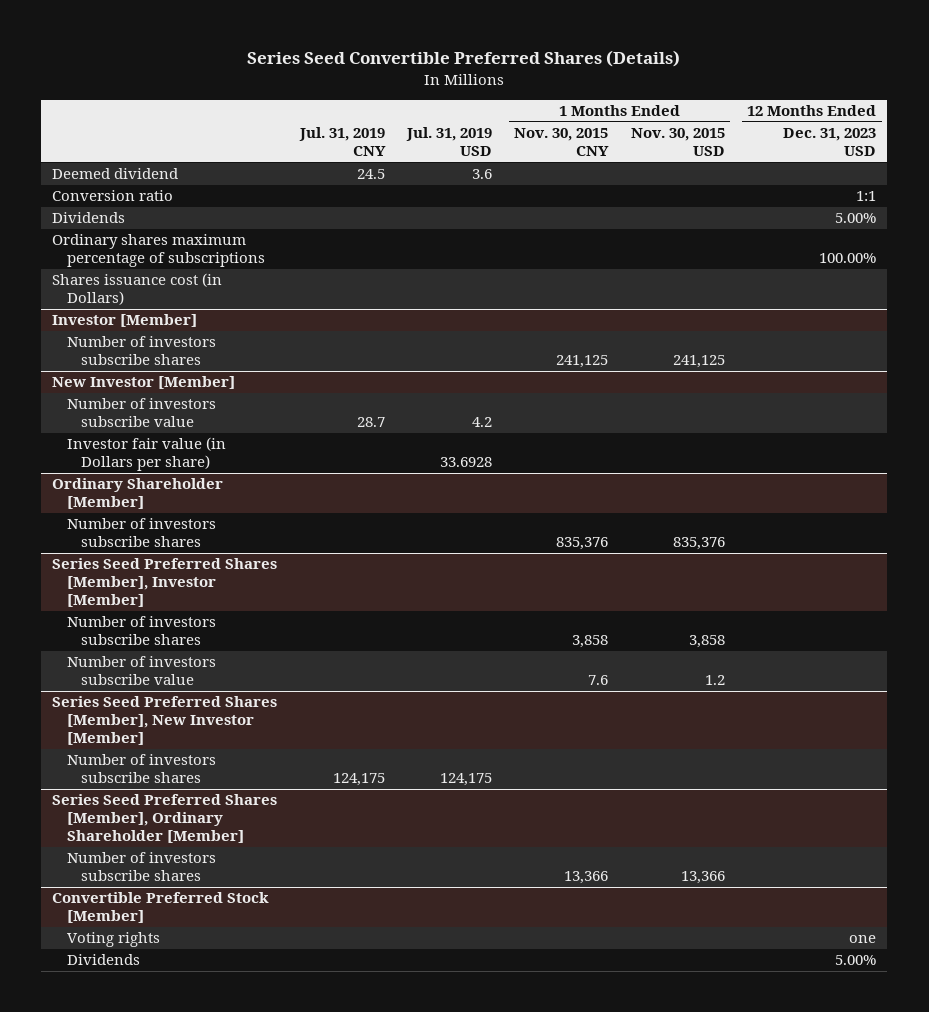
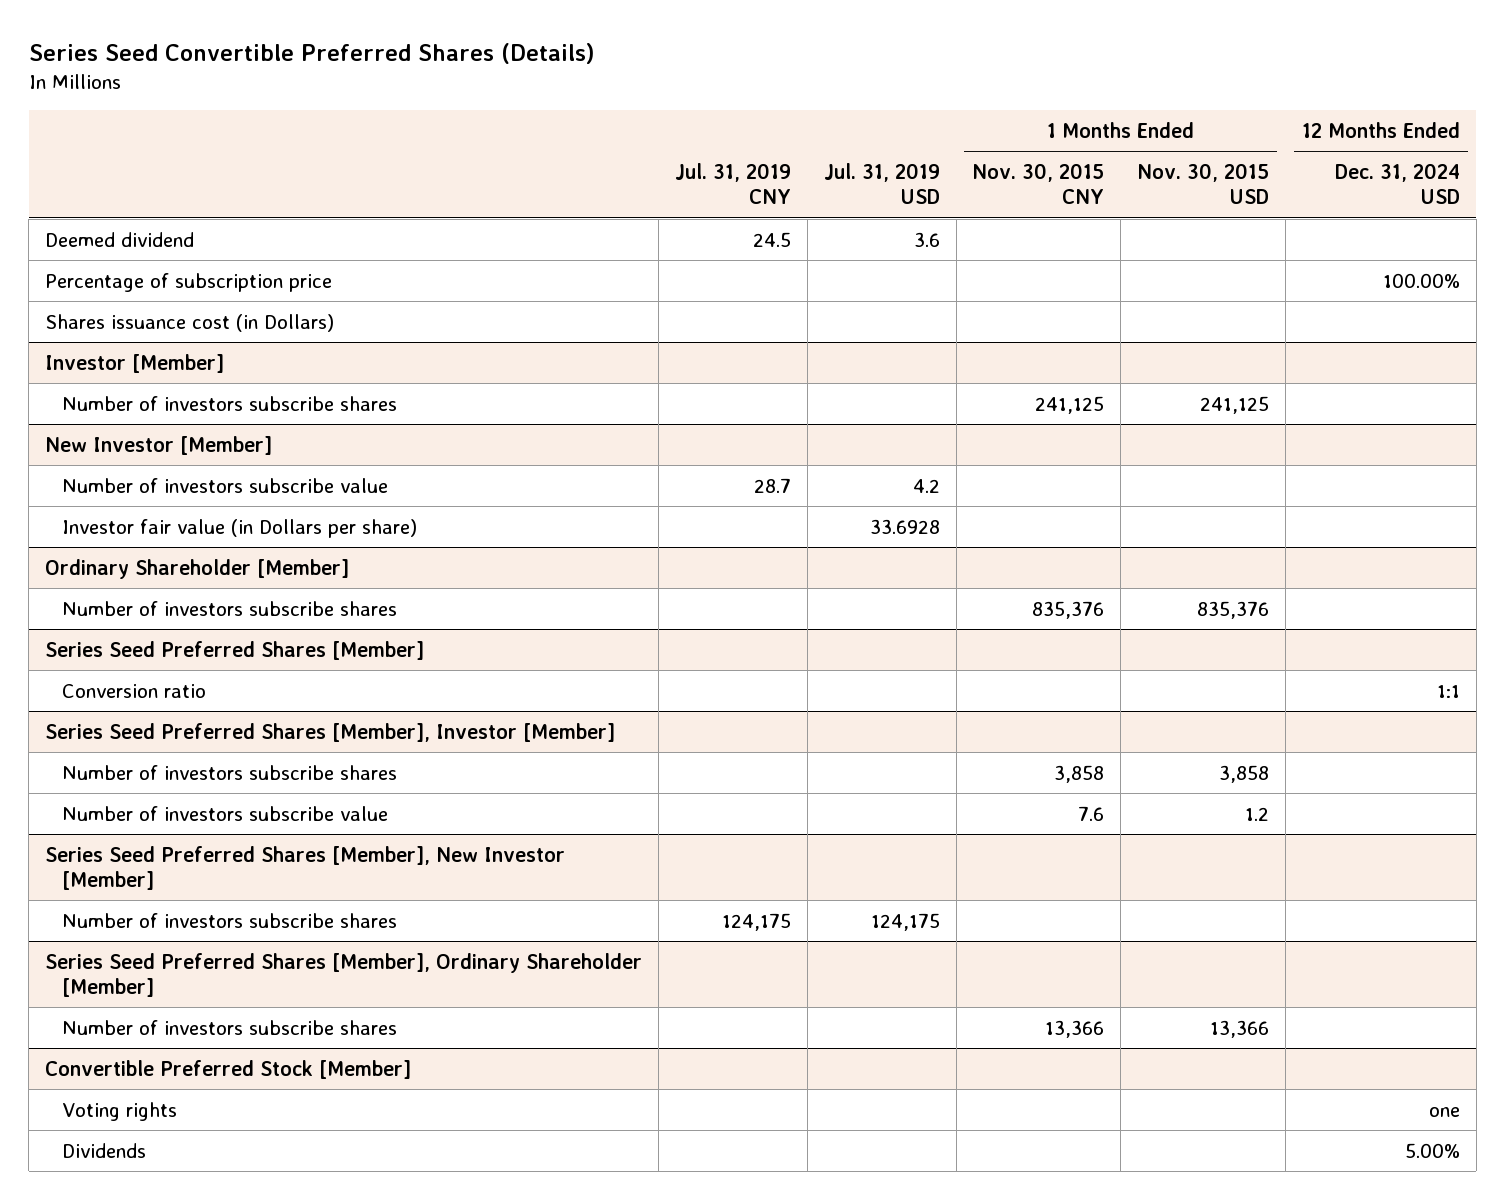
- | Jul. 31, 2019 CNY | Jul. 31, 2019 USD | 1 Months Ended Nov. 30, 2015 CNY | 1 Months Ended Nov. 30, 2015 USD | 12 Months Ended Dec. 31, 2023 USD
+ | Jul. 31, 2019 CNY | Jul. 31, 2019 USD | 1 Months Ended Nov. 30, 2015 CNY | 1 Months Ended Nov. 30, 2015 USD | 12 Months Ended Dec. 31, 2024 USD
- Conversion ratio | | | | | 1:1
- Dividends | | | | | 5.00%
- Ordinary shares maximum percentage of subscriptions | | | | | 100.00%
+ Percentage of subscription price | | | | | 100.00%
+ Series Seed Preferred Shares [Member]
+ Conversion ratio | | | | | 1:1

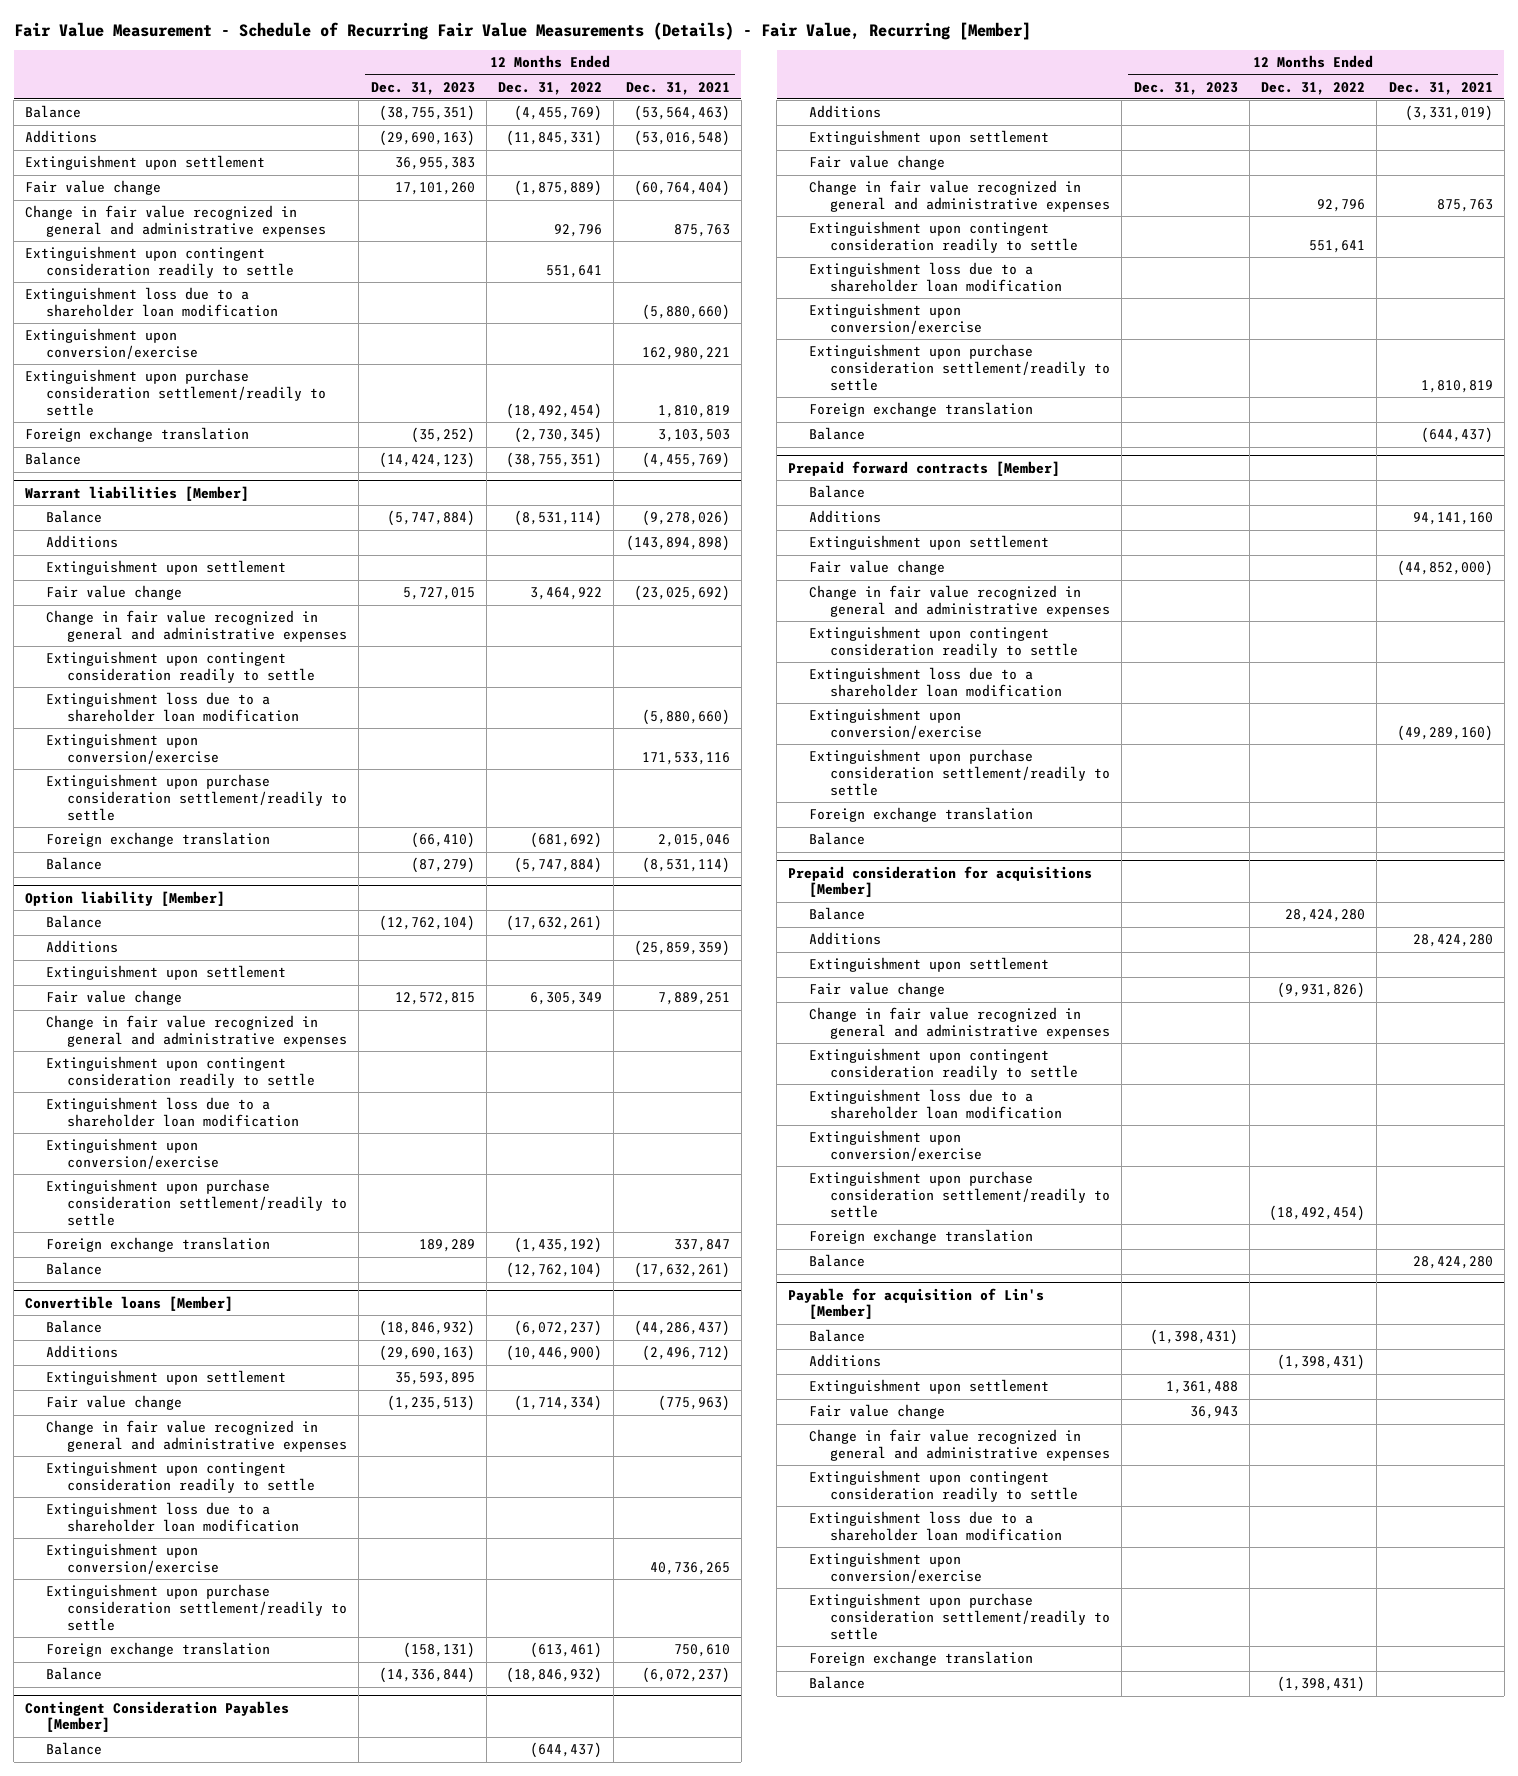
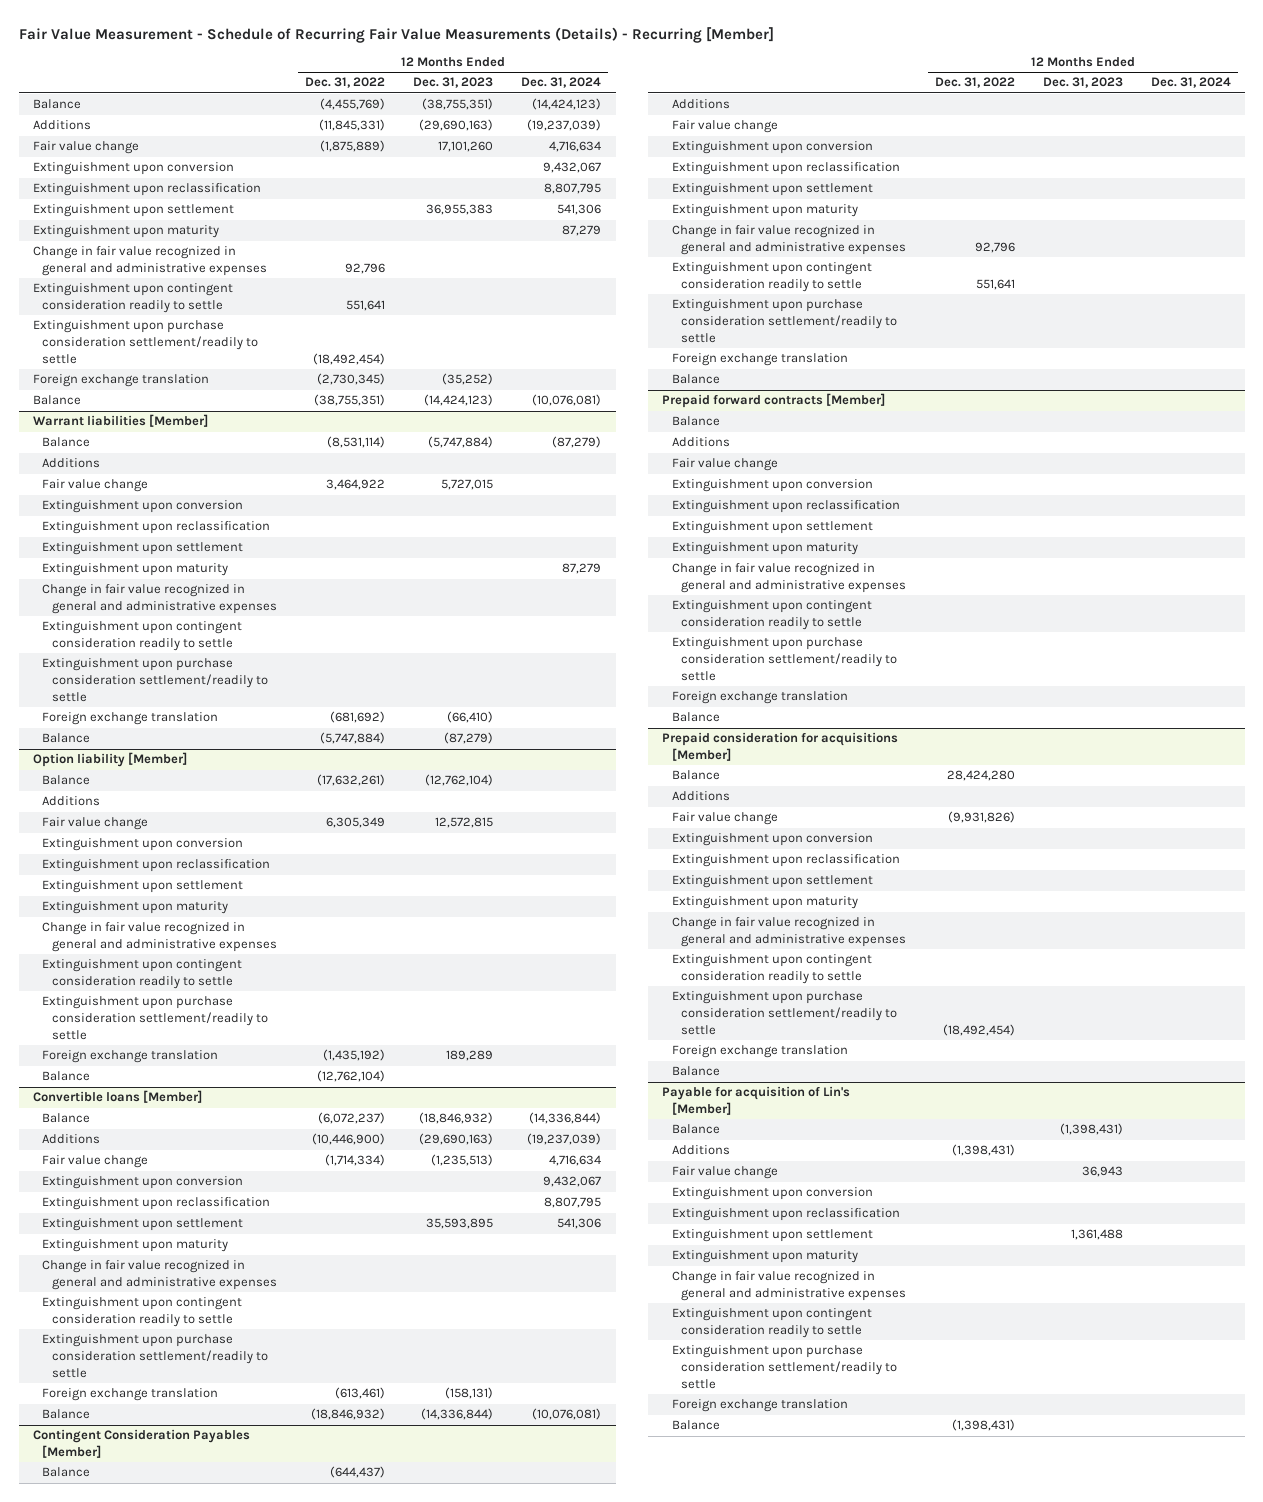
- Fair Value Measurement - Schedule of Recurring Fair Value Measurements (Details) - Fair Value, Recurring [Member]
+ Fair Value Measurement - Schedule of Recurring Fair Value Measurements (Details) - Recurring [Member]
- | 12 Months Ended Dec. 31, 2023 | 12 Months Ended Dec. 31, 2022 | 12 Months Ended Dec. 31, 2021
+ | 12 Months Ended Dec. 31, 2022 | 12 Months Ended Dec. 31, 2023 | 12 Months Ended Dec. 31, 2024
+ Extinguishment upon conversion | | | 9,432,067
+ Extinguishment upon reclassification | | | 8,807,795
moved down: Extinguishment upon settlement | | 36,955,383 | 541,306
+ Extinguishment upon maturity | | | 87,279
- Extinguishment loss due to a shareholder loan modification | | | (5,880,660)
- Extinguishment upon conversion/exercise | | | 162,980,221
@ Warrant liabilities [Member]
+ Extinguishment upon conversion
+ Extinguishment upon reclassification
moved down: Extinguishment upon settlement
+ Extinguishment upon maturity | | | 87,279
- Extinguishment loss due to a shareholder loan modification | | | (5,880,660)
- Extinguishment upon conversion/exercise | | | 171,533,116
@ Option liability [Member]
+ Extinguishment upon conversion
+ Extinguishment upon reclassification
moved down: Extinguishment upon settlement
+ Extinguishment upon maturity
- Extinguishment loss due to a shareholder loan modification
- Extinguishment upon conversion/exercise
@ Convertible loans [Member]
+ Extinguishment upon conversion | | | 9,432,067
+ Extinguishment upon reclassification | | | 8,807,795
moved down: Extinguishment upon settlement | | 35,593,895 | 541,306
+ Extinguishment upon maturity
- Extinguishment loss due to a shareholder loan modification
- Extinguishment upon conversion/exercise | | | 40,736,265
@ Contingent Consideration Payables [Member]
+ Extinguishment upon conversion
+ Extinguishment upon reclassification
moved down: Extinguishment upon settlement
+ Extinguishment upon maturity
- Extinguishment loss due to a shareholder loan modification
- Extinguishment upon conversion/exercise
@ Prepaid forward contracts [Member]
+ Extinguishment upon conversion
+ Extinguishment upon reclassification
moved down: Extinguishment upon settlement
+ Extinguishment upon maturity
- Extinguishment loss due to a shareholder loan modification
- Extinguishment upon conversion/exercise | | | (49,289,160)
@ Prepaid consideration for acquisitions [Member]
+ Extinguishment upon conversion
+ Extinguishment upon reclassification
moved down: Extinguishment upon settlement
+ Extinguishment upon maturity
- Extinguishment loss due to a shareholder loan modification
- Extinguishment upon conversion/exercise
@ Payable for acquisition of Lin's [Member]
+ Extinguishment upon conversion
+ Extinguishment upon reclassification
moved down: Extinguishment upon settlement | | 1,361,488 |
+ Extinguishment upon maturity
- Extinguishment loss due to a shareholder loan modification
- Extinguishment upon conversion/exercise

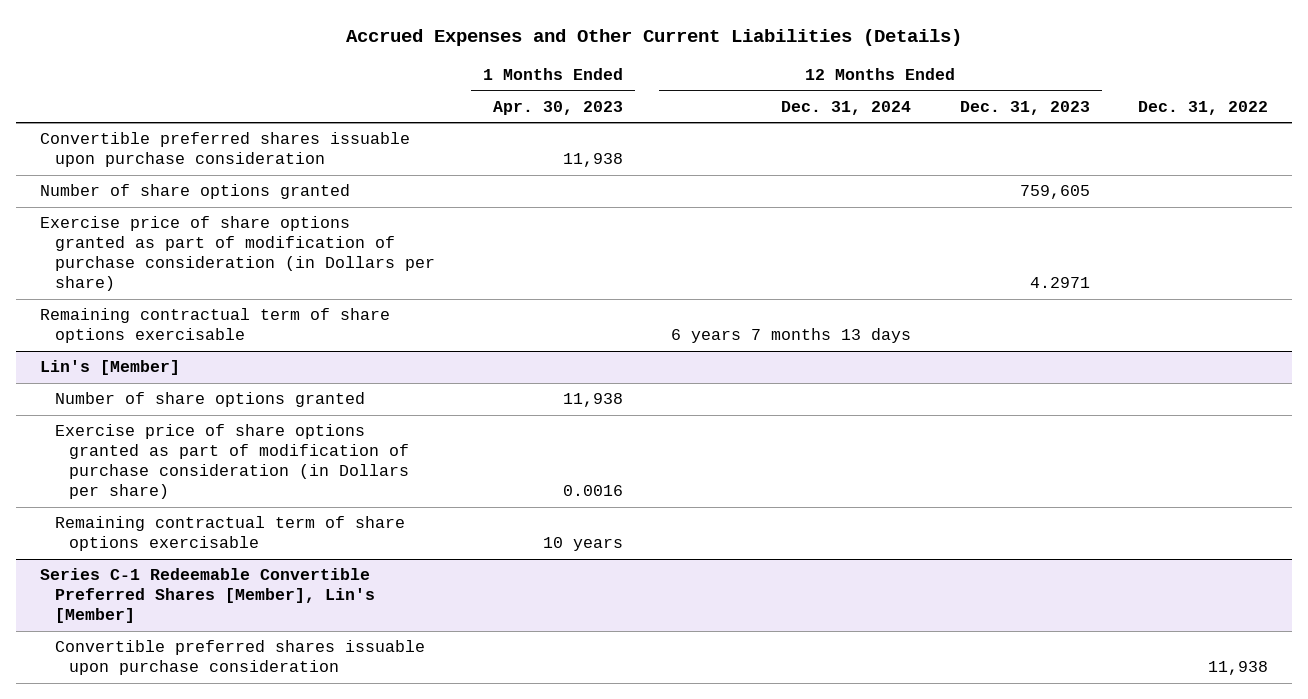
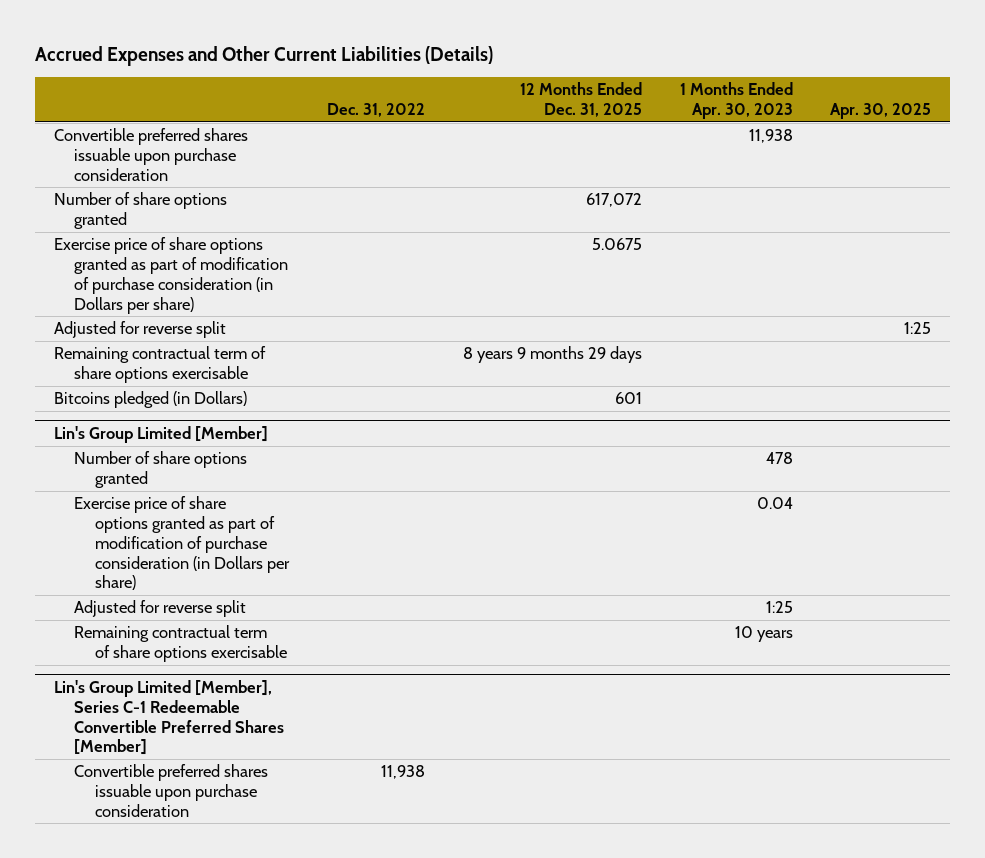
- | 1 Months Ended Apr. 30, 2023 | 12 Months Ended Dec. 31, 2024 | 12 Months Ended Dec. 31, 2023 | Dec. 31, 2022
+ | Dec. 31, 2022 | 12 Months Ended Dec. 31, 2025 | 1 Months Ended Apr. 30, 2023 | Apr. 30, 2025
+ Adjusted for reverse split | | | | 1:25
- Lin's [Member]
- Number of share options granted | 11,938 | | |
- Exercise price of share options granted as part of modification of purchase consideration (in Dollars per share) | 0.0016 | | |
+ Bitcoins pledged (in Dollars) | | 601 | |
+ Lin's Group Limited [Member]
+ Number of share options granted | | | 478 |
+ Exercise price of share options granted as part of modification of purchase consideration (in Dollars per share) | | | 0.04 |
+ Adjusted for reverse split | | | 1:25 |
- Series C-1 Redeemable Convertible Preferred Shares [Member], Lin's [Member]
+ Lin's Group Limited [Member], Series C-1 Redeemable Convertible Preferred Shares [Member]

